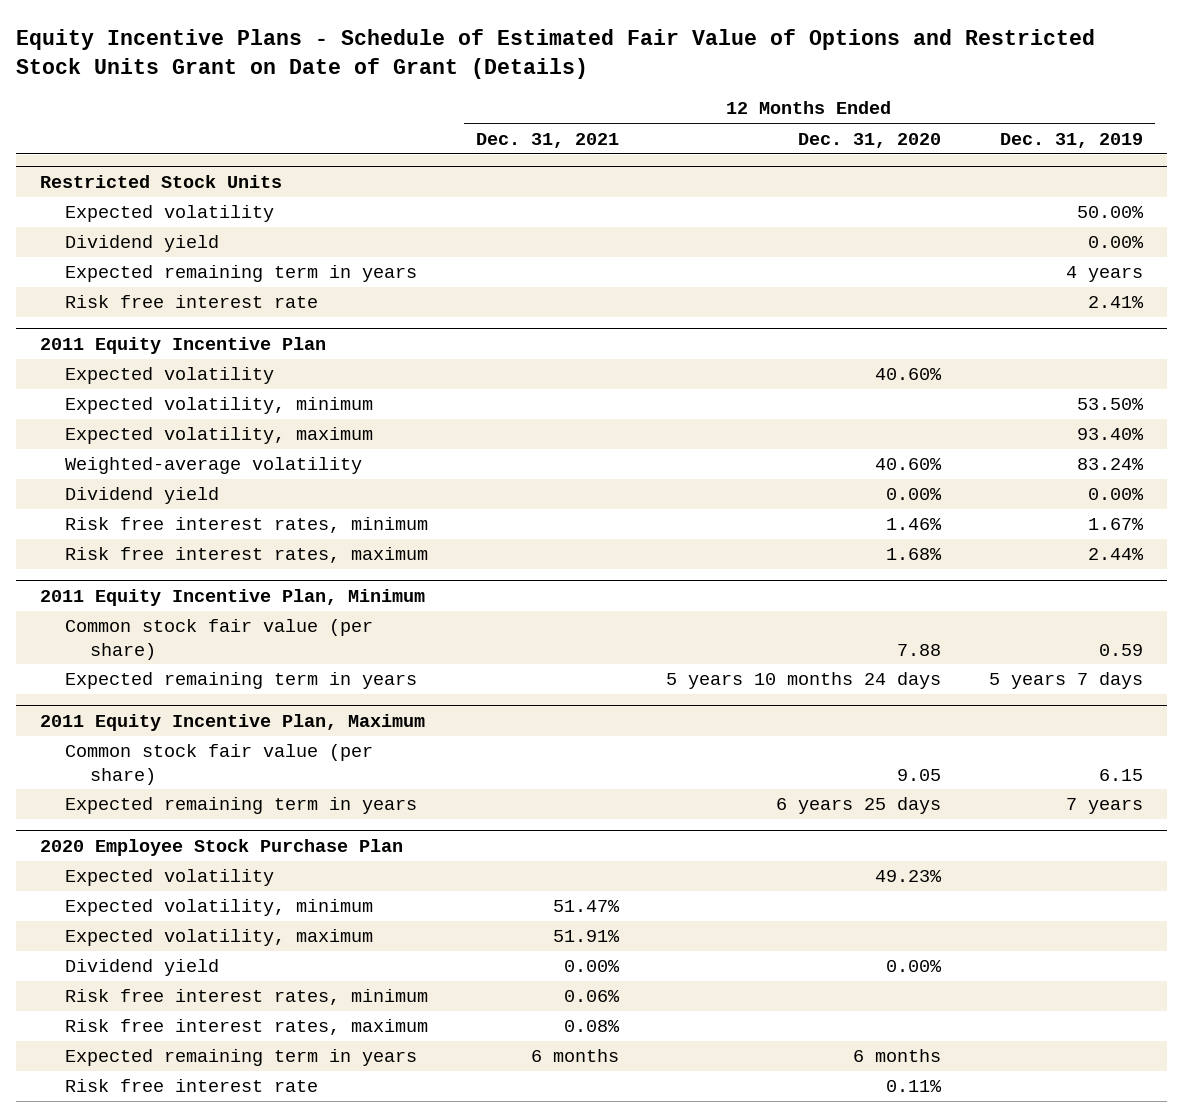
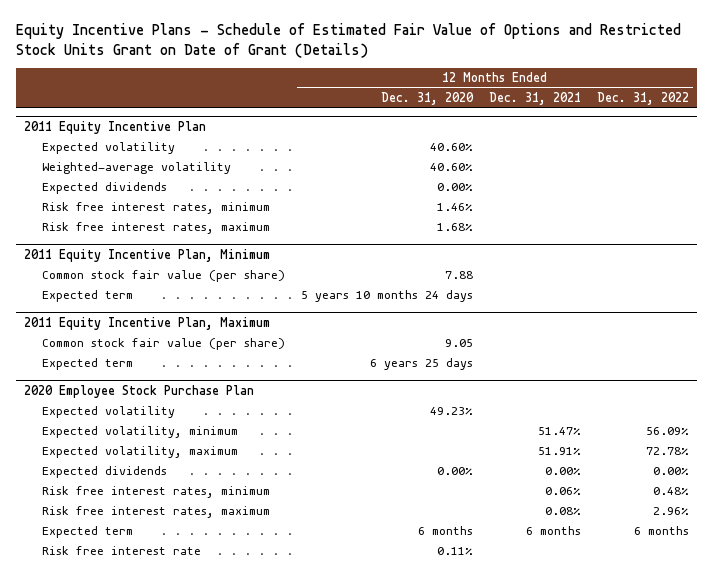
- | 12 Months Ended Dec. 31, 2021 | 12 Months Ended Dec. 31, 2020 | 12 Months Ended Dec. 31, 2019
+ | 12 Months Ended Dec. 31, 2020 | 12 Months Ended Dec. 31, 2021 | 12 Months Ended Dec. 31, 2022
- Restricted Stock Units
- Expected volatility | | | 50.00%
- Dividend yield | | | 0.00%
- Expected remaining term in years | | | 4 years
- Risk free interest rate | | | 2.41%
@ 2011 Equity Incentive Plan
- Expected volatility, minimum | | | 53.50%
- Expected volatility, maximum | | | 93.40%
- Dividend yield | | 0.00% | 0.00%
+ Expected dividends | 0.00% | |
@ 2011 Equity Incentive Plan, Minimum
- Expected remaining term in years | | 5 years 10 months 24 days | 5 years 7 days
+ Expected term | 5 years 10 months 24 days | |
@ 2011 Equity Incentive Plan, Maximum
- Expected remaining term in years | | 6 years 25 days | 7 years
+ Expected term | 6 years 25 days | |
@ 2020 Employee Stock Purchase Plan
- Dividend yield | 0.00% | 0.00% |
+ Expected dividends | 0.00% | 0.00% | 0.00%
- Expected remaining term in years | 6 months | 6 months |
+ Expected term | 6 months | 6 months | 6 months

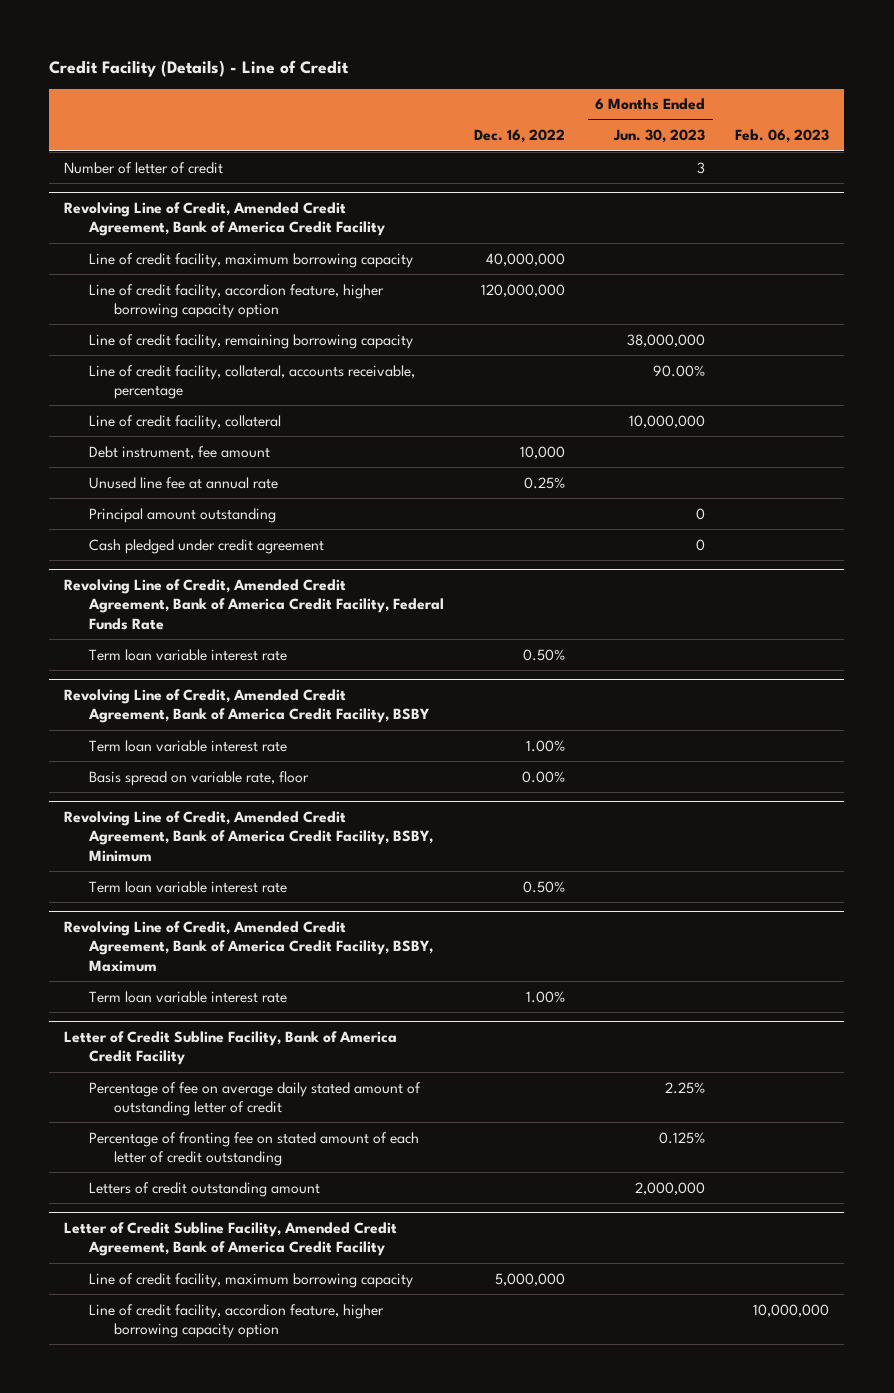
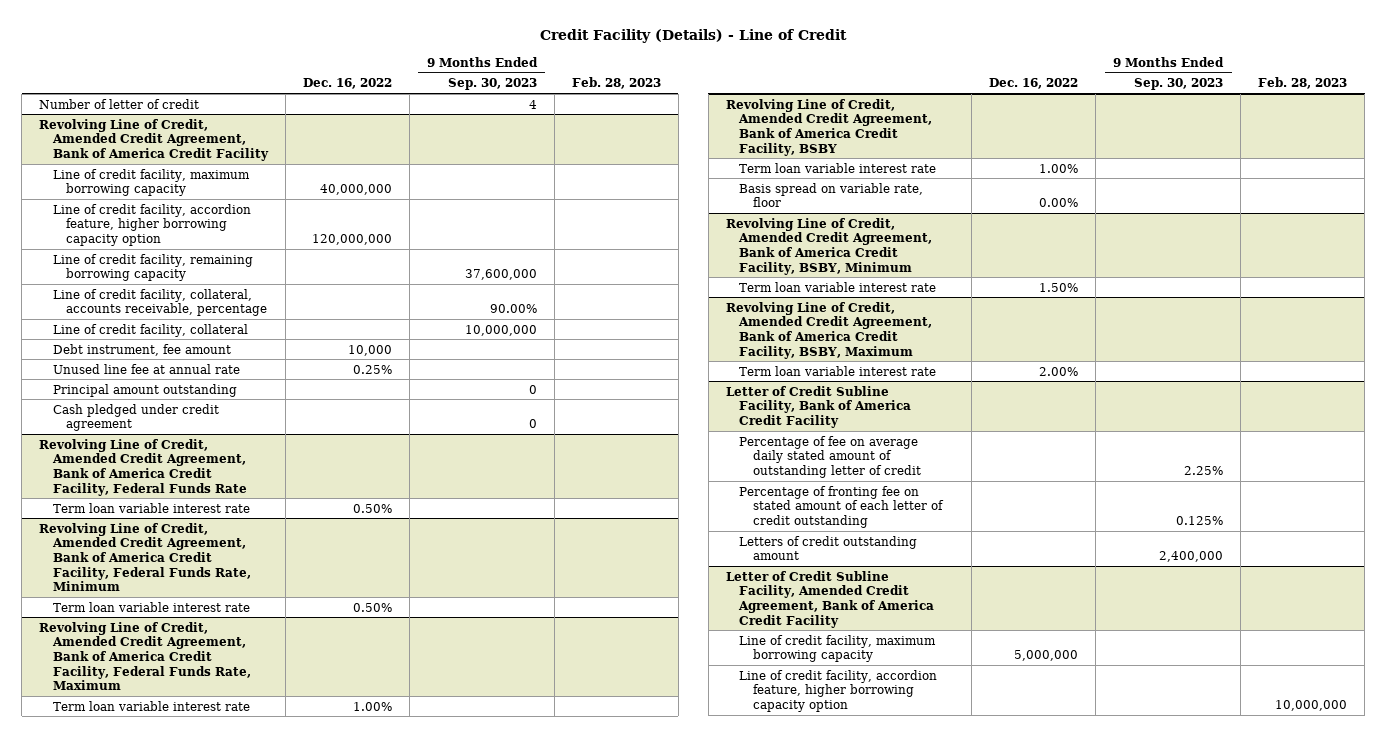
- | Dec. 16, 2022 | 6 Months Ended Jun. 30, 2023 | Feb. 06, 2023
+ | Dec. 16, 2022 | 9 Months Ended Sep. 30, 2023 | Feb. 28, 2023
+ Revolving Line of Credit, Amended Credit Agreement, Bank of America Credit Facility, Federal Funds Rate, Minimum
+ Term loan variable interest rate | 0.50% | |
+ Revolving Line of Credit, Amended Credit Agreement, Bank of America Credit Facility, Federal Funds Rate, Maximum
+ Term loan variable interest rate | 1.00% | |
@ Revolving Line of Credit, Amended Credit Agreement, Bank of America Credit Facility, BSBY, Minimum
- Term loan variable interest rate | 0.50% | |
+ Term loan variable interest rate | 1.50% | |
@ Revolving Line of Credit, Amended Credit Agreement, Bank of America Credit Facility, BSBY, Maximum
- Term loan variable interest rate | 1.00% | |
+ Term loan variable interest rate | 2.00% | |

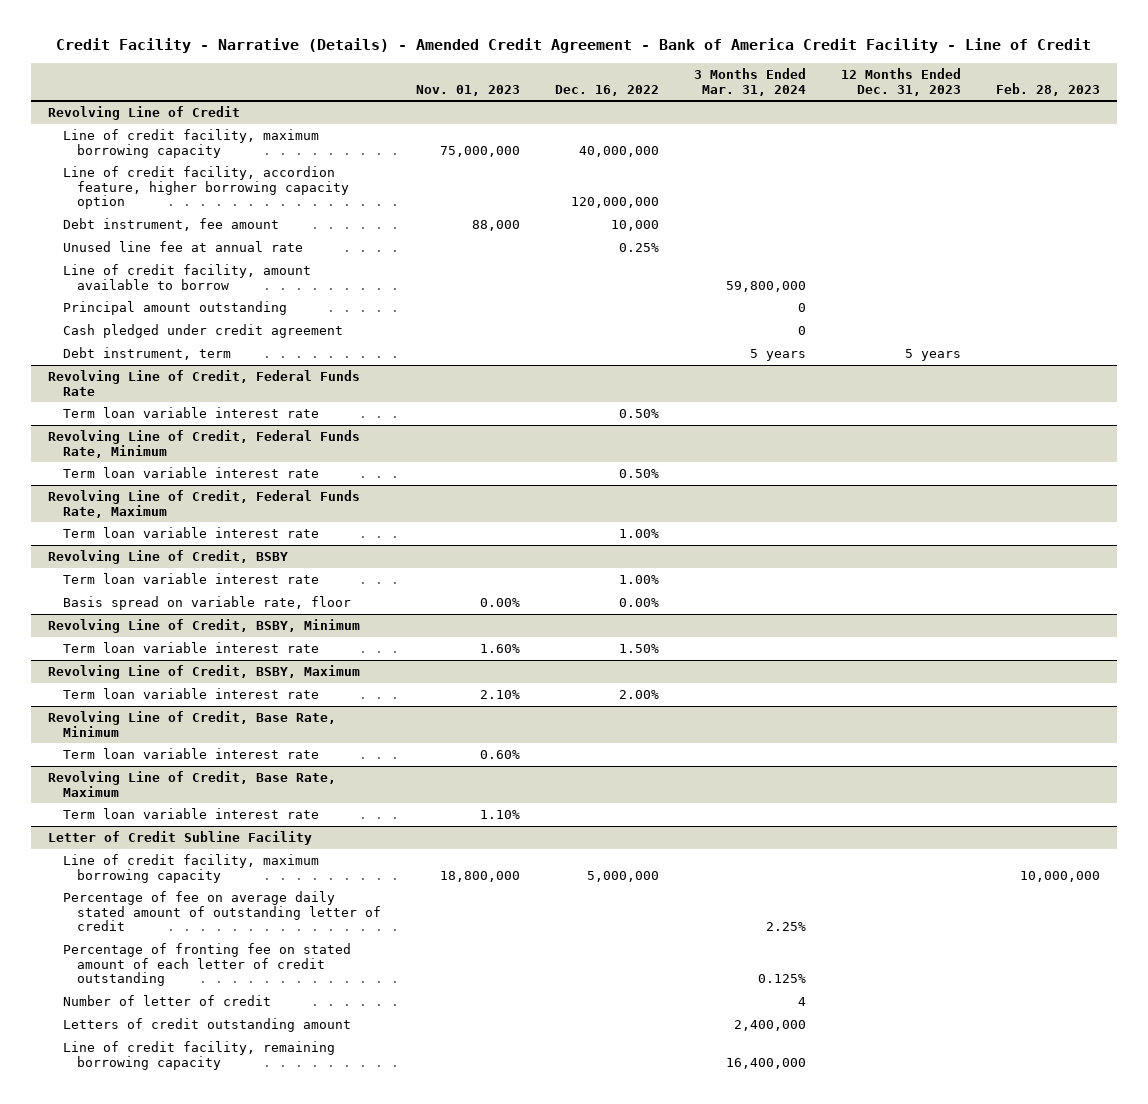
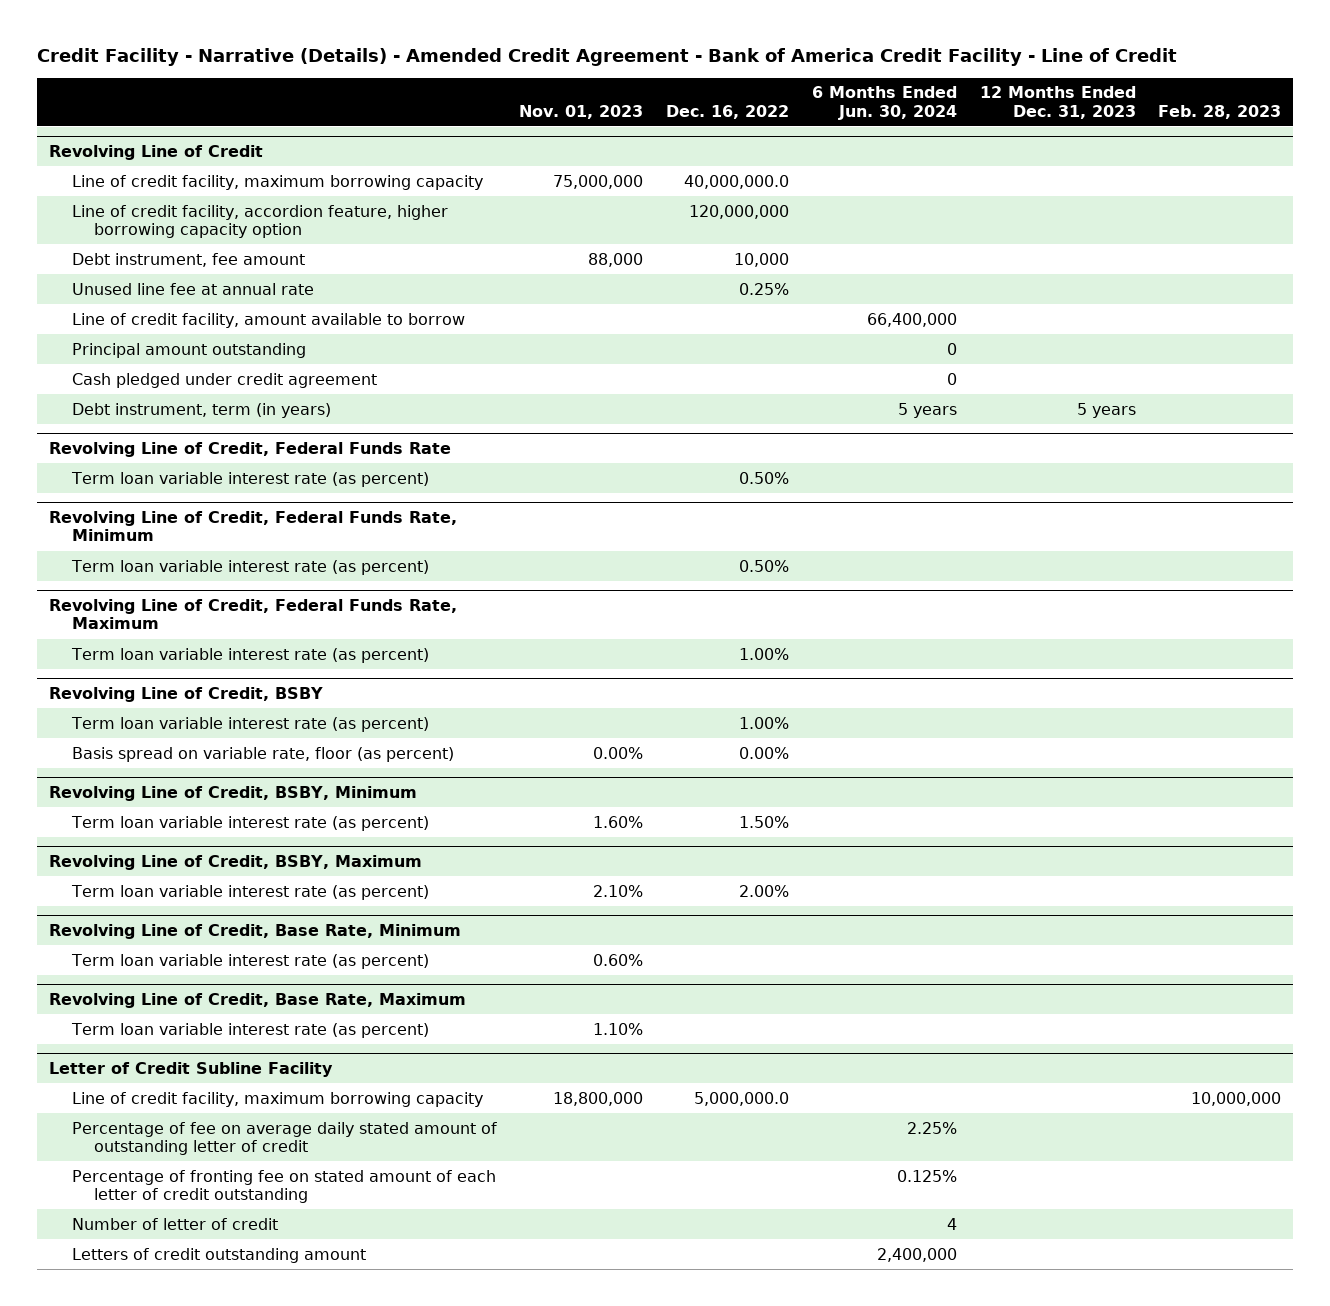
- | Nov. 01, 2023 | Dec. 16, 2022 | 3 Months Ended Mar. 31, 2024 | 12 Months Ended Dec. 31, 2023 | Feb. 28, 2023
+ | Nov. 01, 2023 | Dec. 16, 2022 | 6 Months Ended Jun. 30, 2024 | 12 Months Ended Dec. 31, 2023 | Feb. 28, 2023
@ Revolving Line of Credit
- Line of credit facility, maximum borrowing capacity | 75,000,000 | 40,000,000 | | |
+ Line of credit facility, maximum borrowing capacity | 75,000,000 | 40,000,000.0 | | |
- Debt instrument, term | | | 5 years | 5 years |
+ Debt instrument, term (in years) | | | 5 years | 5 years |
@ Revolving Line of Credit, Federal Funds Rate
- Term loan variable interest rate | | 0.50% | | |
+ Term loan variable interest rate (as percent) | | 0.50% | | |
@ Revolving Line of Credit, Federal Funds Rate, Minimum
- Term loan variable interest rate | | 0.50% | | |
+ Term loan variable interest rate (as percent) | | 0.50% | | |
@ Revolving Line of Credit, Federal Funds Rate, Maximum
- Term loan variable interest rate | | 1.00% | | |
+ Term loan variable interest rate (as percent) | | 1.00% | | |
@ Revolving Line of Credit, BSBY
- Term loan variable interest rate | | 1.00% | | |
- Basis spread on variable rate, floor | 0.00% | 0.00% | | |
+ Term loan variable interest rate (as percent) | | 1.00% | | |
+ Basis spread on variable rate, floor (as percent) | 0.00% | 0.00% | | |
@ Revolving Line of Credit, BSBY, Minimum
- Term loan variable interest rate | 1.60% | 1.50% | | |
+ Term loan variable interest rate (as percent) | 1.60% | 1.50% | | |
@ Revolving Line of Credit, BSBY, Maximum
- Term loan variable interest rate | 2.10% | 2.00% | | |
+ Term loan variable interest rate (as percent) | 2.10% | 2.00% | | |
@ Revolving Line of Credit, Base Rate, Minimum
- Term loan variable interest rate | 0.60% | | | |
+ Term loan variable interest rate (as percent) | 0.60% | | | |
@ Revolving Line of Credit, Base Rate, Maximum
- Term loan variable interest rate | 1.10% | | | |
+ Term loan variable interest rate (as percent) | 1.10% | | | |
@ Letter of Credit Subline Facility
- Line of credit facility, maximum borrowing capacity | 18,800,000 | 5,000,000 | | | 10,000,000
+ Line of credit facility, maximum borrowing capacity | 18,800,000 | 5,000,000.0 | | | 10,000,000
- Line of credit facility, remaining borrowing capacity | | | 16,400,000 | |

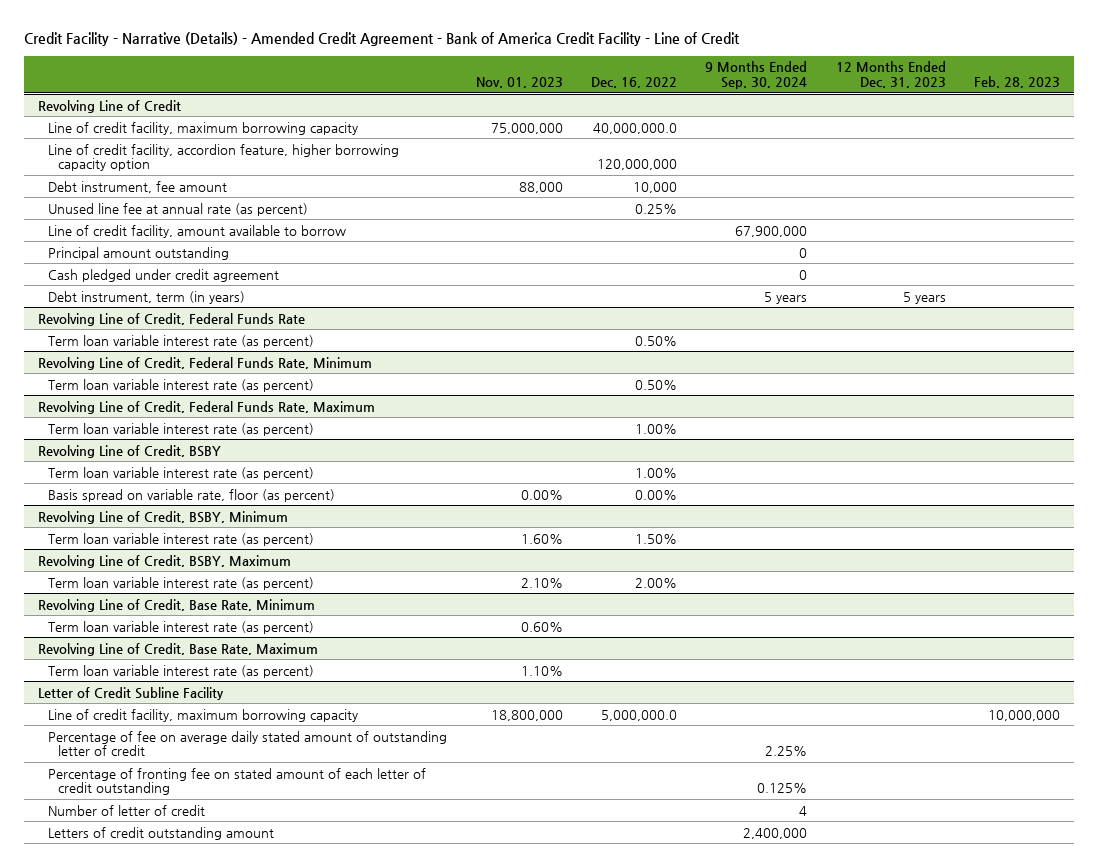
- | Nov. 01, 2023 | Dec. 16, 2022 | 6 Months Ended Jun. 30, 2024 | 12 Months Ended Dec. 31, 2023 | Feb. 28, 2023
+ | Nov. 01, 2023 | Dec. 16, 2022 | 9 Months Ended Sep. 30, 2024 | 12 Months Ended Dec. 31, 2023 | Feb. 28, 2023
@ Revolving Line of Credit
- Unused line fee at annual rate | | 0.25% | | |
+ Unused line fee at annual rate (as percent) | | 0.25% | | |

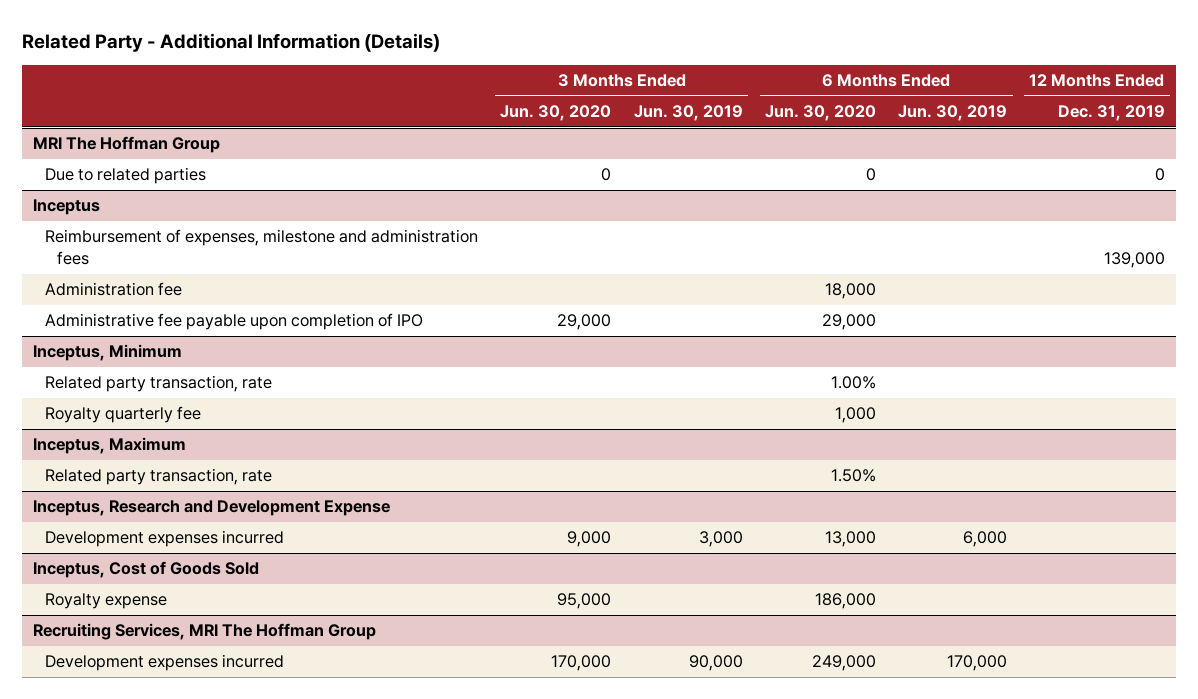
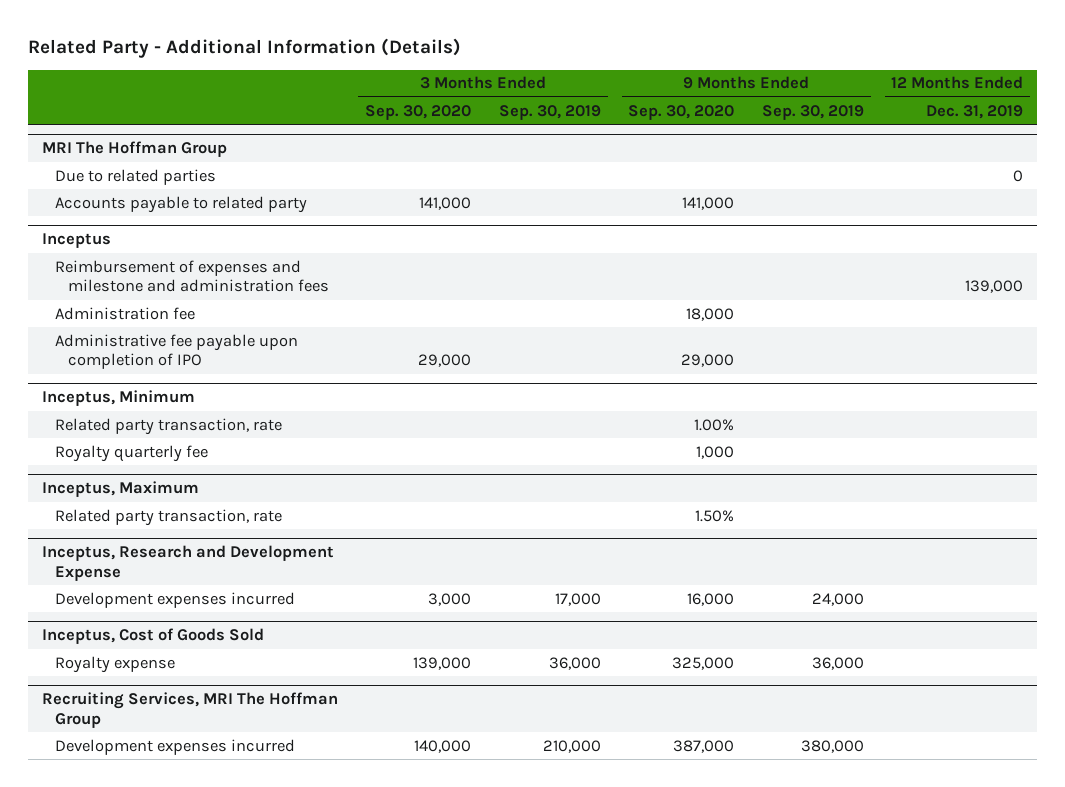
- | 3 Months Ended Jun. 30, 2020 | 3 Months Ended Jun. 30, 2019 | 6 Months Ended Jun. 30, 2020 | 6 Months Ended Jun. 30, 2019 | 12 Months Ended Dec. 31, 2019
+ | 3 Months Ended Sep. 30, 2020 | 3 Months Ended Sep. 30, 2019 | 9 Months Ended Sep. 30, 2020 | 9 Months Ended Sep. 30, 2019 | 12 Months Ended Dec. 31, 2019
@ MRI The Hoffman Group
+ Accounts payable to related party | 141,000 | | 141,000 | |
@ Inceptus
- Reimbursement of expenses, milestone and administration fees | | | | | 139,000
+ Reimbursement of expenses and milestone and administration fees | | | | | 139,000

